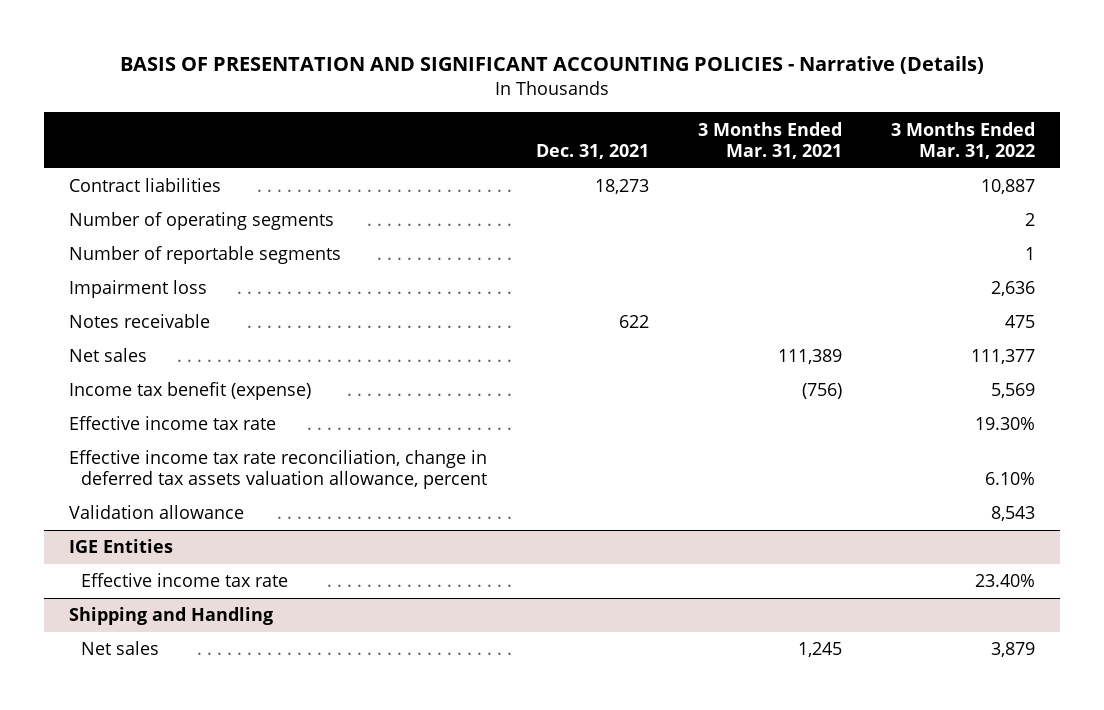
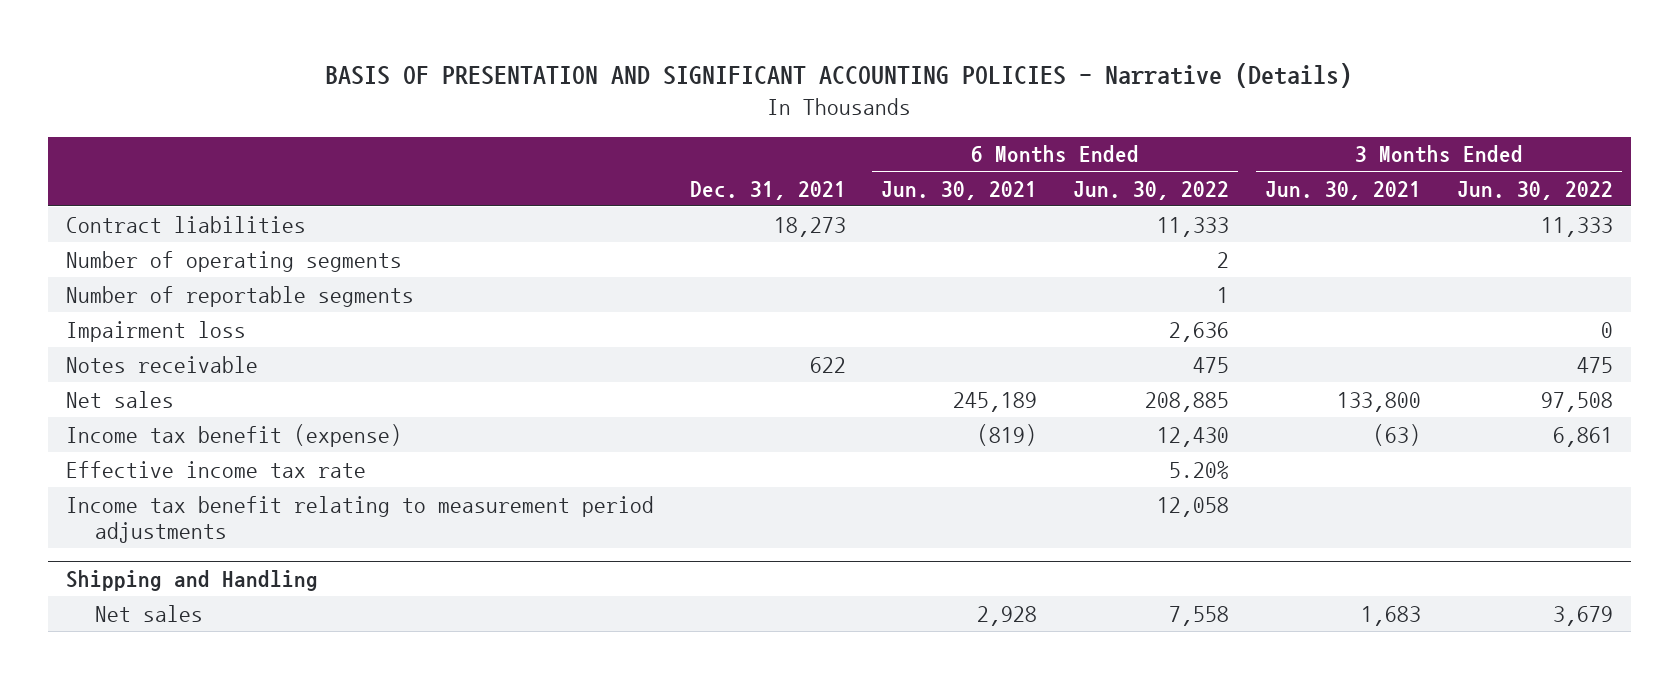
- | Dec. 31, 2021 | 3 Months Ended Mar. 31, 2021 | 3 Months Ended Mar. 31, 2022
+ | Dec. 31, 2021 | 6 Months Ended Jun. 30, 2021 | 6 Months Ended Jun. 30, 2022 | 3 Months Ended Jun. 30, 2021 | 3 Months Ended Jun. 30, 2022
- Effective income tax rate reconciliation, change in deferred tax assets valuation allowance, percent | | | 6.10%
- Validation allowance | | | 8,543
- IGE Entities
- Effective income tax rate | | | 23.40%
+ Income tax benefit relating to measurement period adjustments | | | 12,058 | |

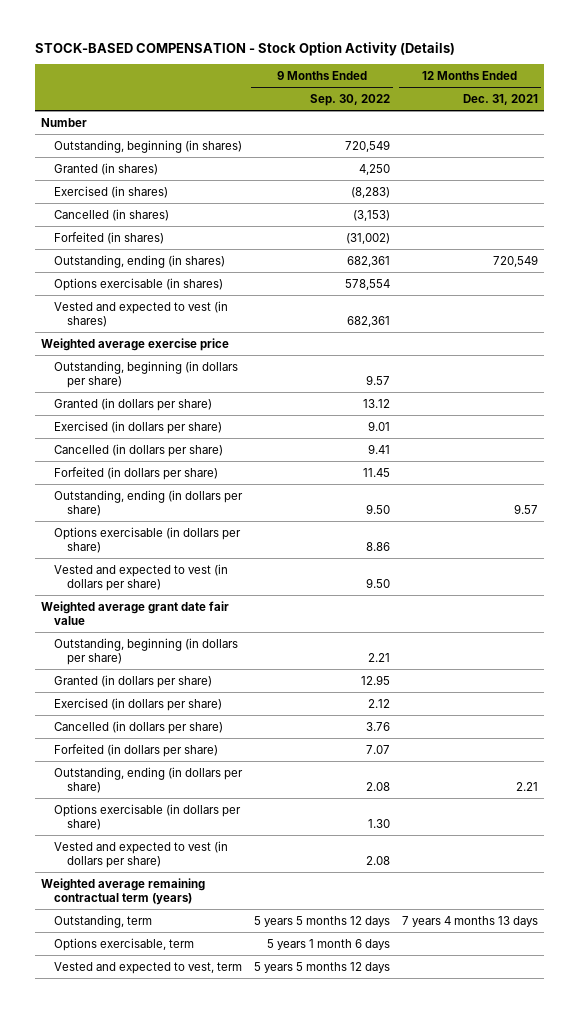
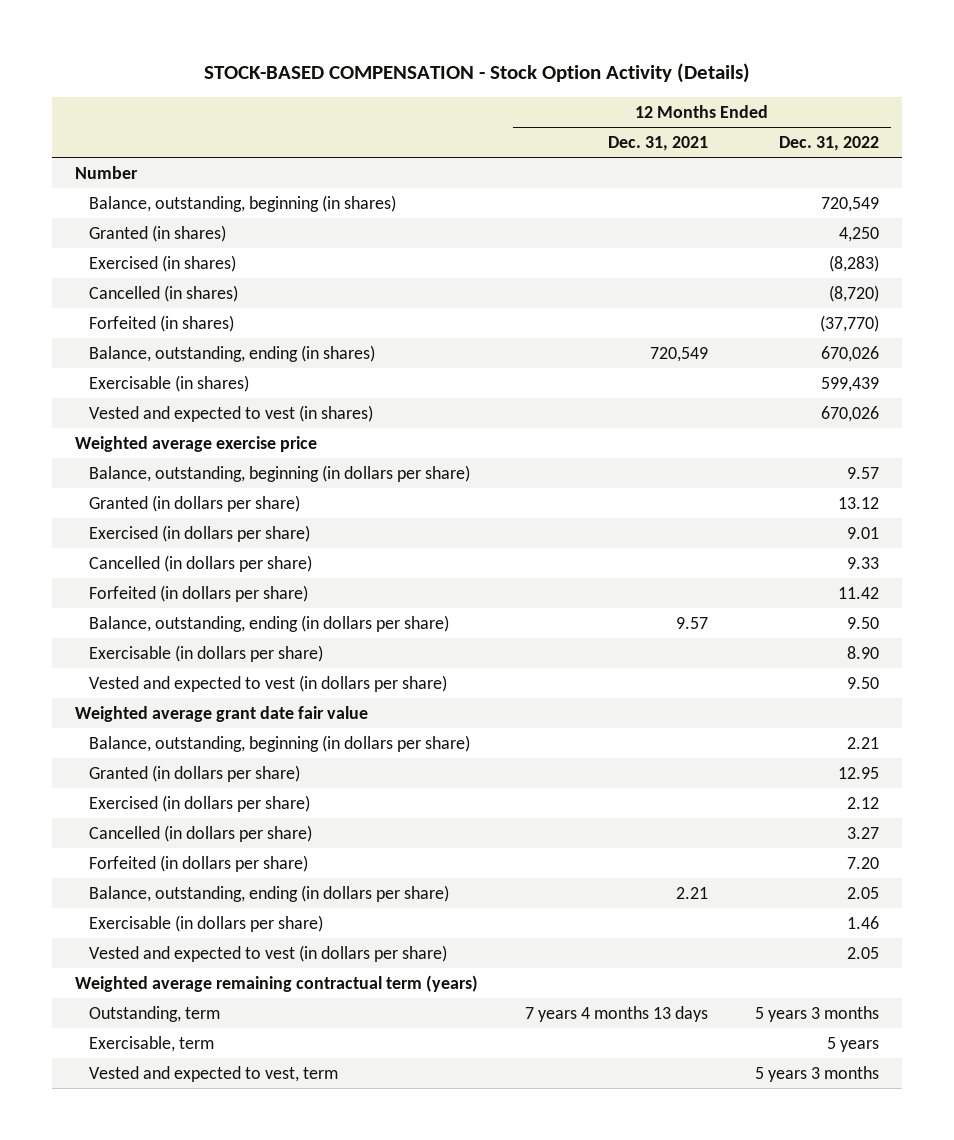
- | 9 Months Ended Sep. 30, 2022 | 12 Months Ended Dec. 31, 2021
+ | 12 Months Ended Dec. 31, 2021 | 12 Months Ended Dec. 31, 2022
- Outstanding, beginning (in shares) | 720,549 |
+ Balance, outstanding, beginning (in shares) | | 720,549
- Outstanding, ending (in shares) | 682,361 | 720,549
- Options exercisable (in shares) | 578,554 |
+ Balance, outstanding, ending (in shares) | 720,549 | 670,026
+ Exercisable (in shares) | | 599,439
- Outstanding, beginning (in dollars per share) | 9.57 |
+ Balance, outstanding, beginning (in dollars per share) | | 9.57
- Outstanding, ending (in dollars per share) | 9.50 | 9.57
- Options exercisable (in dollars per share) | 8.86 |
+ Balance, outstanding, ending (in dollars per share) | 9.57 | 9.50
+ Exercisable (in dollars per share) | | 8.90
- Outstanding, beginning (in dollars per share) | 2.21 |
+ Balance, outstanding, beginning (in dollars per share) | | 2.21
- Outstanding, ending (in dollars per share) | 2.08 | 2.21
- Options exercisable (in dollars per share) | 1.30 |
+ Balance, outstanding, ending (in dollars per share) | 2.21 | 2.05
+ Exercisable (in dollars per share) | | 1.46
- Options exercisable, term | 5 years 1 month 6 days |
+ Exercisable, term | | 5 years

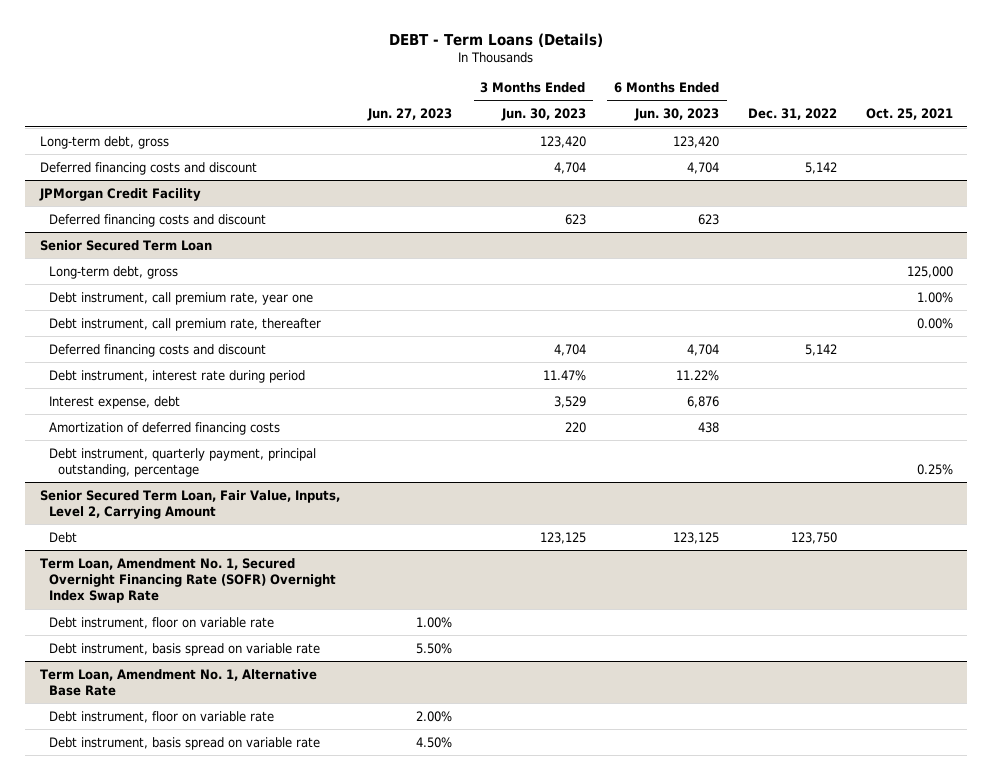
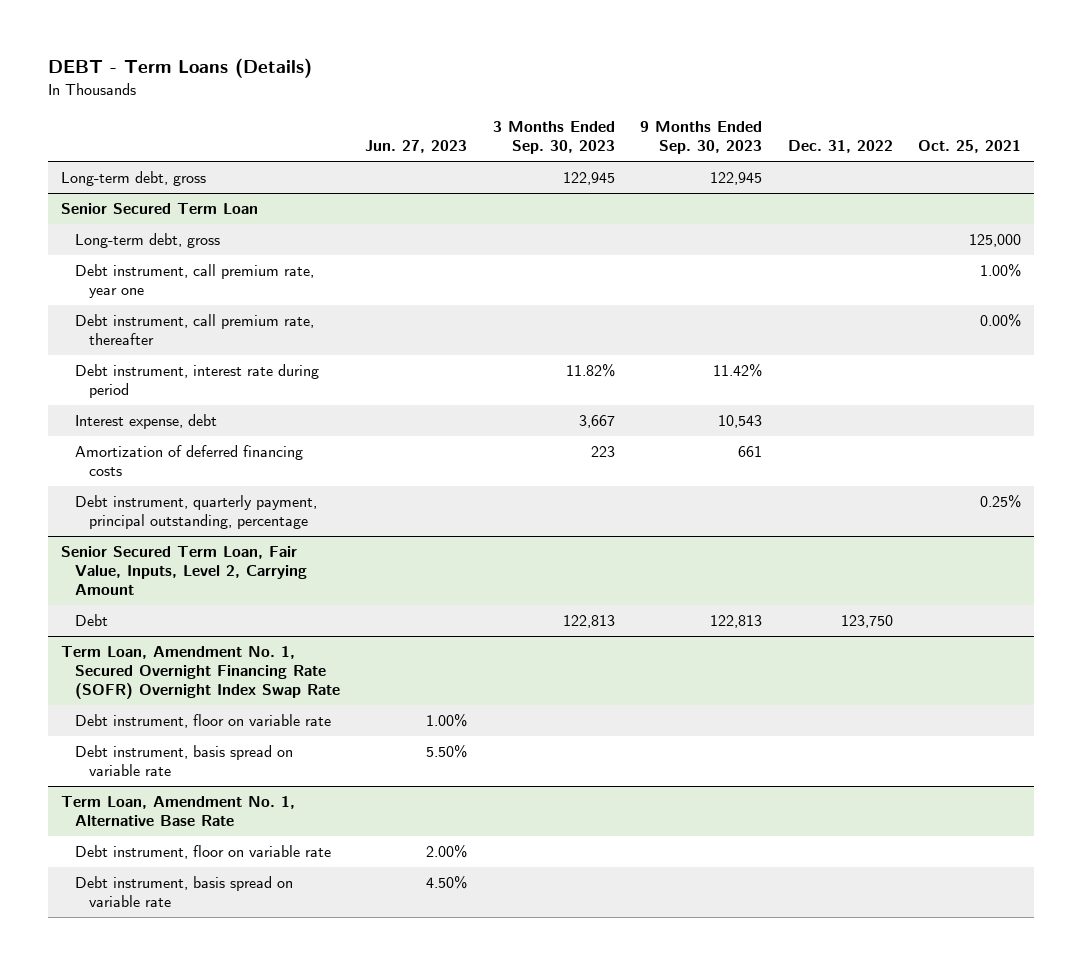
- | Jun. 27, 2023 | 3 Months Ended Jun. 30, 2023 | 6 Months Ended Jun. 30, 2023 | Dec. 31, 2022 | Oct. 25, 2021
+ | Jun. 27, 2023 | 3 Months Ended Sep. 30, 2023 | 9 Months Ended Sep. 30, 2023 | Dec. 31, 2022 | Oct. 25, 2021
- Deferred financing costs and discount | | 4,704 | 4,704 | 5,142 |
- JPMorgan Credit Facility
- Deferred financing costs and discount | | 623 | 623 | |
@ Senior Secured Term Loan
- Deferred financing costs and discount | | 4,704 | 4,704 | 5,142 |

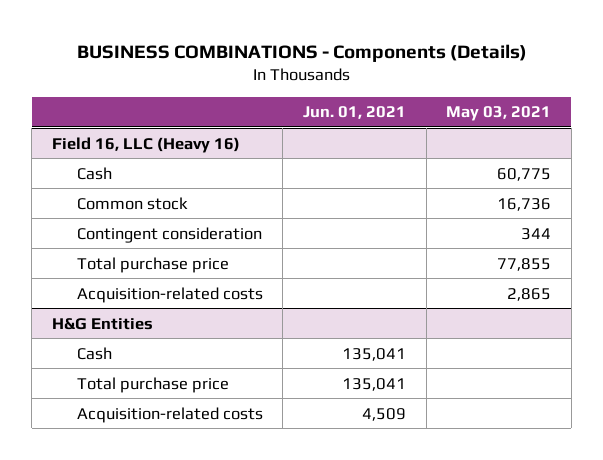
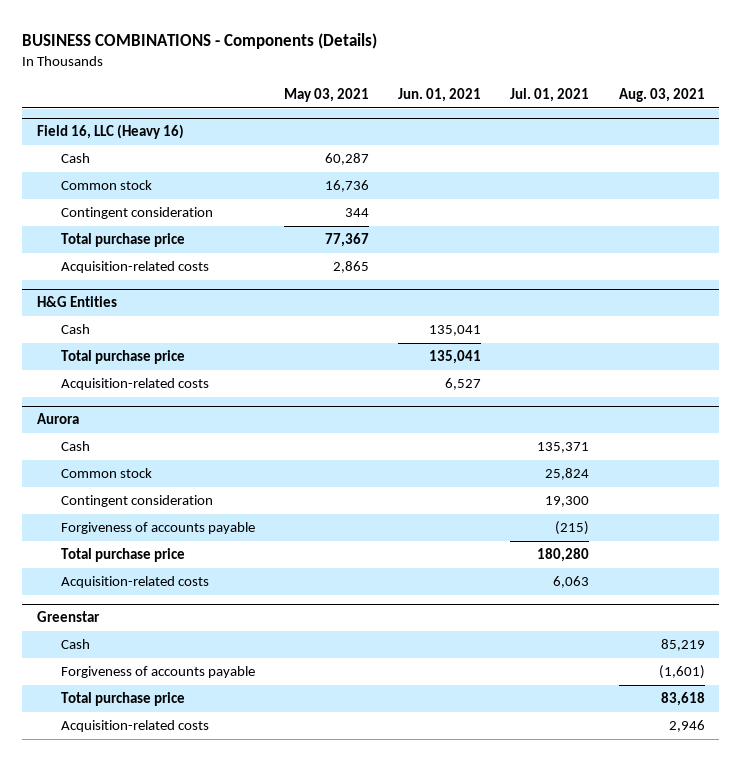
- | Jun. 01, 2021 | May 03, 2021
+ | May 03, 2021 | Jun. 01, 2021 | Jul. 01, 2021 | Aug. 03, 2021
@ Field 16, LLC (Heavy 16)
- Cash | | 60,775
+ Cash | 60,287 | | |
- Total purchase price | | 77,855
+ Total purchase price | 77,367 | | |
@ H&G Entities
- Acquisition-related costs | 4,509 |
+ Acquisition-related costs | | 6,527 | |
+ Aurora
+ Cash | | | 135,371 |
+ Common stock | | | 25,824 |
+ Contingent consideration | | | 19,300 |
+ Forgiveness of accounts payable | | | (215) |
+ Total purchase price | | | 180,280 |
+ Acquisition-related costs | | | 6,063 |
+ Greenstar
+ Cash | | | | 85,219
+ Forgiveness of accounts payable | | | | (1,601)
+ Total purchase price | | | | 83,618
+ Acquisition-related costs | | | | 2,946

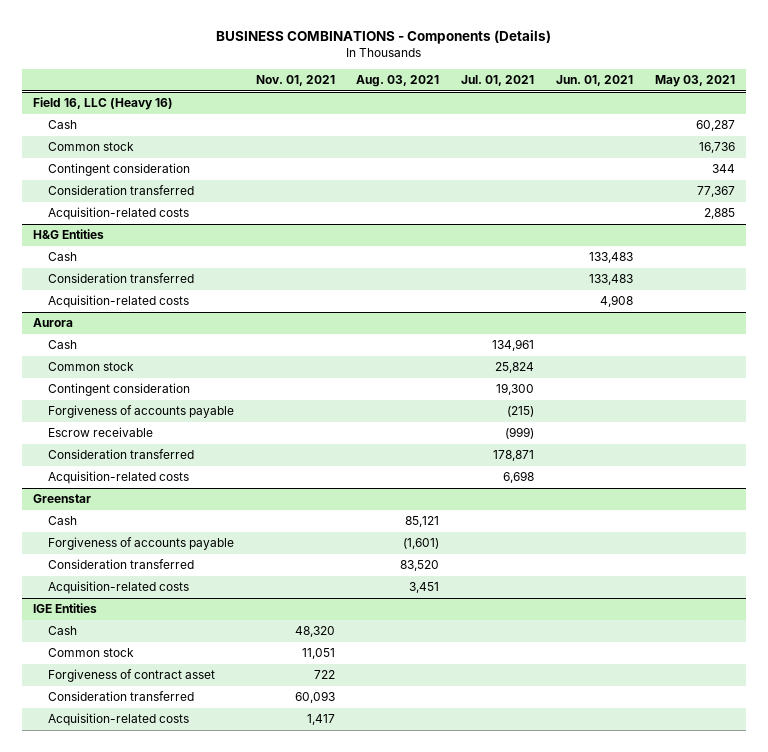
- | May 03, 2021 | Jun. 01, 2021 | Jul. 01, 2021 | Aug. 03, 2021
+ | Nov. 01, 2021 | Aug. 03, 2021 | Jul. 01, 2021 | Jun. 01, 2021 | May 03, 2021
@ Field 16, LLC (Heavy 16)
- Total purchase price | 77,367 | | |
- Acquisition-related costs | 2,865 | | |
+ Consideration transferred | | | | | 77,367
+ Acquisition-related costs | | | | | 2,885
@ H&G Entities
- Cash | | 135,041 | |
- Total purchase price | | 135,041 | |
- Acquisition-related costs | | 6,527 | |
+ Cash | | | | 133,483 |
+ Consideration transferred | | | | 133,483 |
+ Acquisition-related costs | | | | 4,908 |
@ Aurora
- Cash | | | 135,371 |
+ Cash | | | 134,961 | |
- Total purchase price | | | 180,280 |
- Acquisition-related costs | | | 6,063 |
+ Escrow receivable | | | (999) | |
+ Consideration transferred | | | 178,871 | |
+ Acquisition-related costs | | | 6,698 | |
@ Greenstar
- Cash | | | | 85,219
+ Cash | | 85,121 | | |
- Total purchase price | | | | 83,618
- Acquisition-related costs | | | | 2,946
+ Consideration transferred | | 83,520 | | |
+ Acquisition-related costs | | 3,451 | | |
+ IGE Entities
+ Cash | 48,320 | | | |
+ Common stock | 11,051 | | | |
+ Forgiveness of contract asset | 722 | | | |
+ Consideration transferred | 60,093 | | | |
+ Acquisition-related costs | 1,417 | | | |

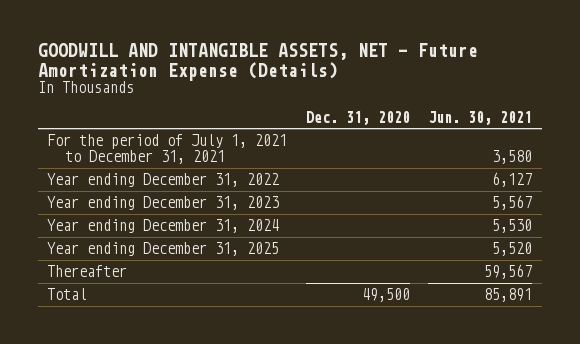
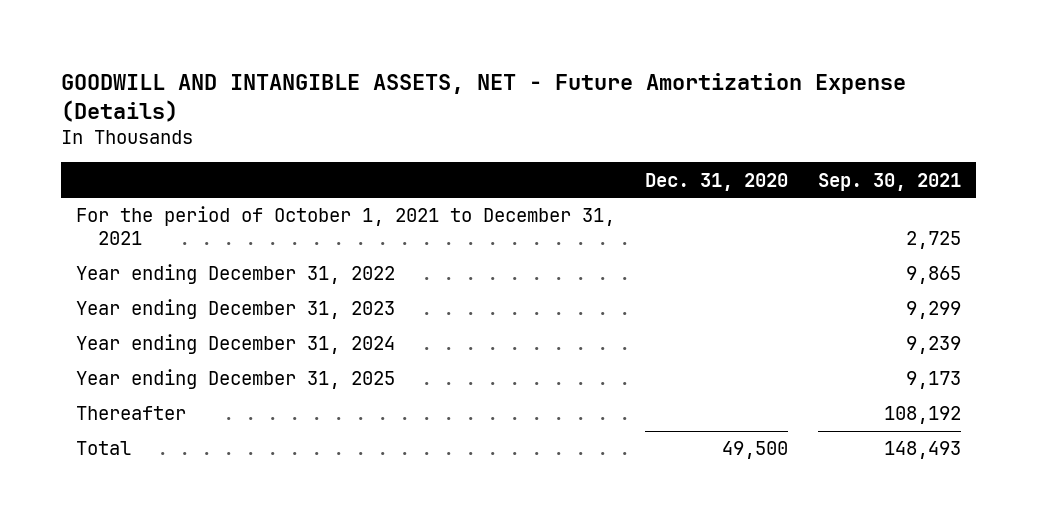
- | Dec. 31, 2020 | Jun. 30, 2021
+ | Dec. 31, 2020 | Sep. 30, 2021
- For the period of July 1, 2021 to December 31, 2021 | | 3,580
+ For the period of October 1, 2021 to December 31, 2021 | | 2,725

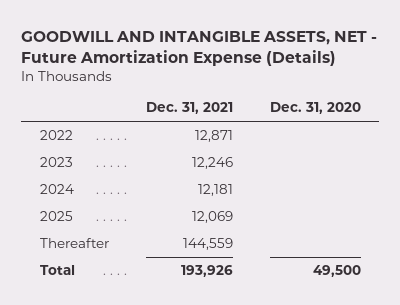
- | Dec. 31, 2020 | Sep. 30, 2021
+ | Dec. 31, 2021 | Dec. 31, 2020
- For the period of October 1, 2021 to December 31, 2021 | | 2,725
- Year ending December 31, 2022 | | 9,865
- Year ending December 31, 2023 | | 9,299
- Year ending December 31, 2024 | | 9,239
- Year ending December 31, 2025 | | 9,173
+ 2022 | 12,871 |
+ 2023 | 12,246 |
+ 2024 | 12,181 |
+ 2025 | 12,069 |

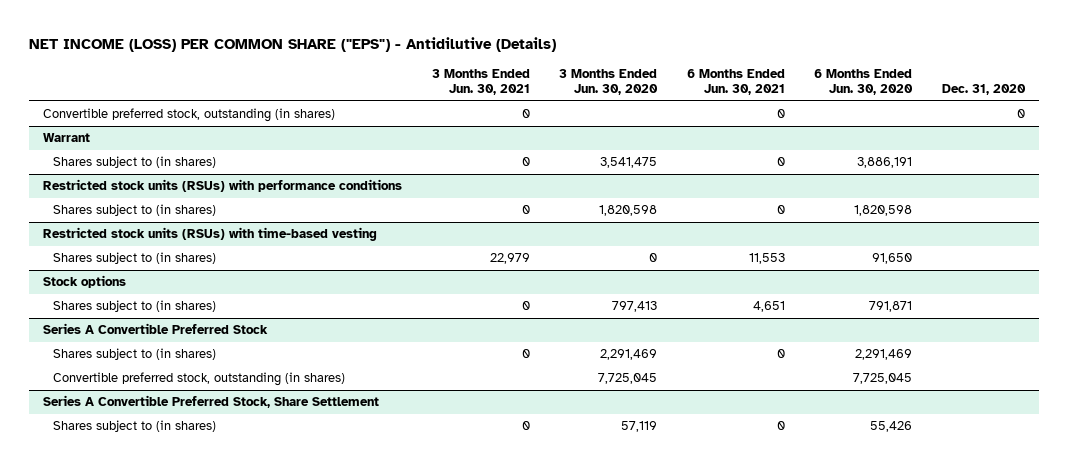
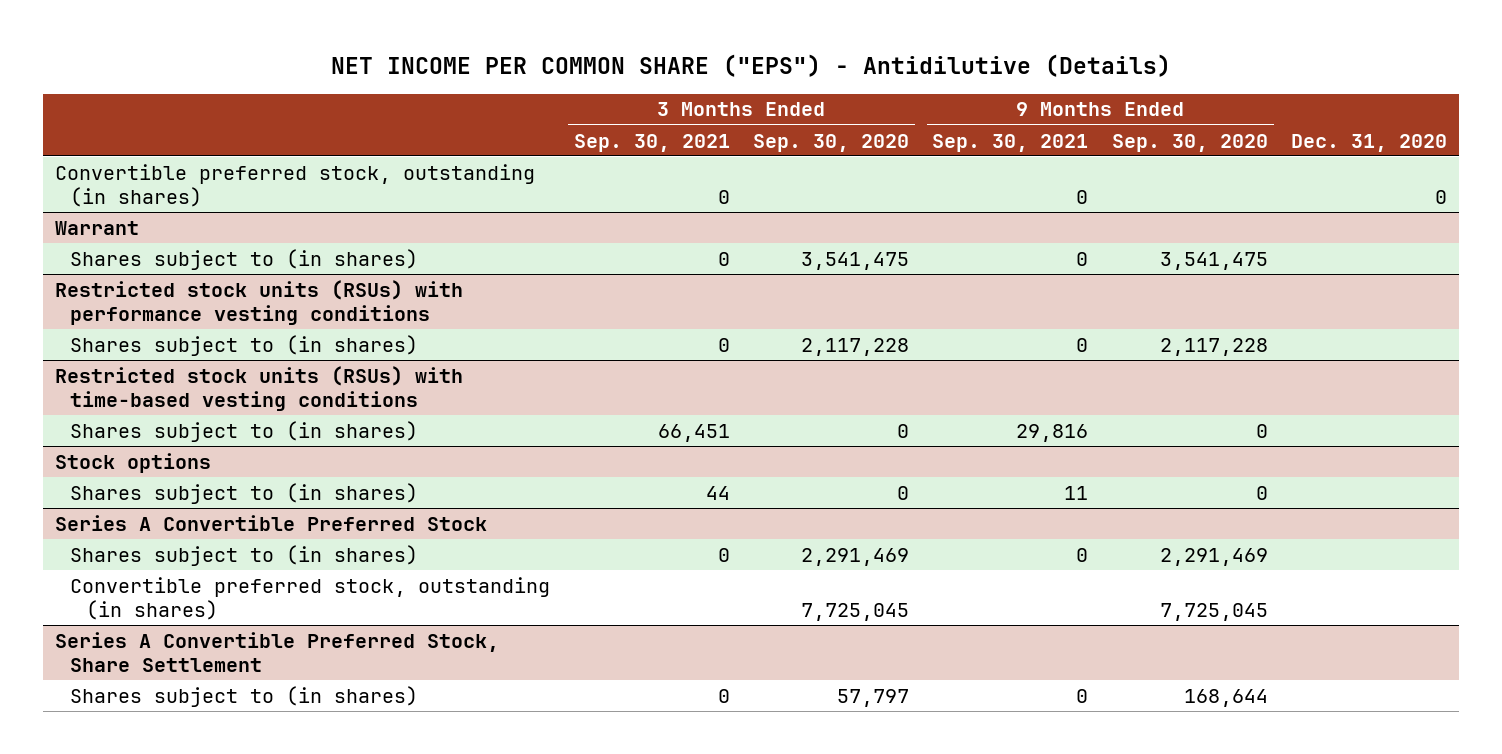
- NET INCOME (LOSS) PER COMMON SHARE ("EPS") - Antidilutive (Details)
+ NET INCOME PER COMMON SHARE ("EPS") - Antidilutive (Details)
- | 3 Months Ended Jun. 30, 2021 | 3 Months Ended Jun. 30, 2020 | 6 Months Ended Jun. 30, 2021 | 6 Months Ended Jun. 30, 2020 | Dec. 31, 2020
+ | 3 Months Ended Sep. 30, 2021 | 3 Months Ended Sep. 30, 2020 | 9 Months Ended Sep. 30, 2021 | 9 Months Ended Sep. 30, 2020 | Dec. 31, 2020
- Restricted stock units (RSUs) with performance conditions
+ Restricted stock units (RSUs) with performance vesting conditions
- Restricted stock units (RSUs) with time-based vesting
+ Restricted stock units (RSUs) with time-based vesting conditions

